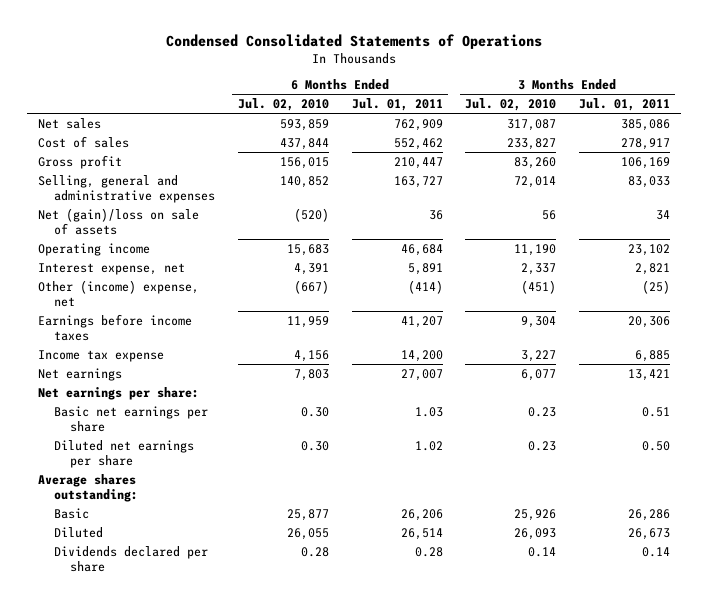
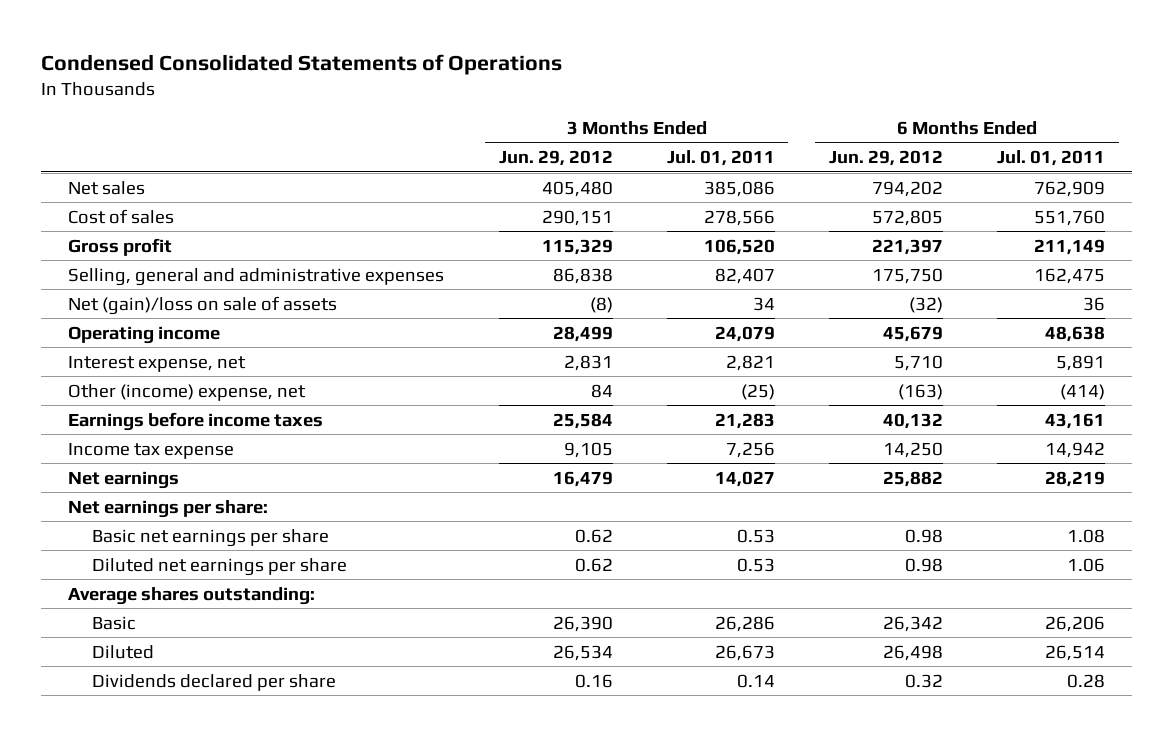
- | 6 Months Ended Jul. 02, 2010 | 6 Months Ended Jul. 01, 2011 | 3 Months Ended Jul. 02, 2010 | 3 Months Ended Jul. 01, 2011
+ | 3 Months Ended Jun. 29, 2012 | 3 Months Ended Jul. 01, 2011 | 6 Months Ended Jun. 29, 2012 | 6 Months Ended Jul. 01, 2011
- Cost of sales | 437,844 | 552,462 | 233,827 | 278,917
- Gross profit | 156,015 | 210,447 | 83,260 | 106,169
- Selling, general and administrative expenses | 140,852 | 163,727 | 72,014 | 83,033
+ Cost of sales | 290,151 | 278,566 | 572,805 | 551,760
+ Gross profit | 115,329 | 106,520 | 221,397 | 211,149
+ Selling, general and administrative expenses | 86,838 | 82,407 | 175,750 | 162,475
- Operating income | 15,683 | 46,684 | 11,190 | 23,102
+ Operating income | 28,499 | 24,079 | 45,679 | 48,638
- Earnings before income taxes | 11,959 | 41,207 | 9,304 | 20,306
- Income tax expense | 4,156 | 14,200 | 3,227 | 6,885
- Net earnings | 7,803 | 27,007 | 6,077 | 13,421
+ Earnings before income taxes | 25,584 | 21,283 | 40,132 | 43,161
+ Income tax expense | 9,105 | 7,256 | 14,250 | 14,942
+ Net earnings | 16,479 | 14,027 | 25,882 | 28,219
- Basic net earnings per share | 0.30 | 1.03 | 0.23 | 0.51
- Diluted net earnings per share | 0.30 | 1.02 | 0.23 | 0.50
+ Basic net earnings per share | 0.62 | 0.53 | 0.98 | 1.08
+ Diluted net earnings per share | 0.62 | 0.53 | 0.98 | 1.06

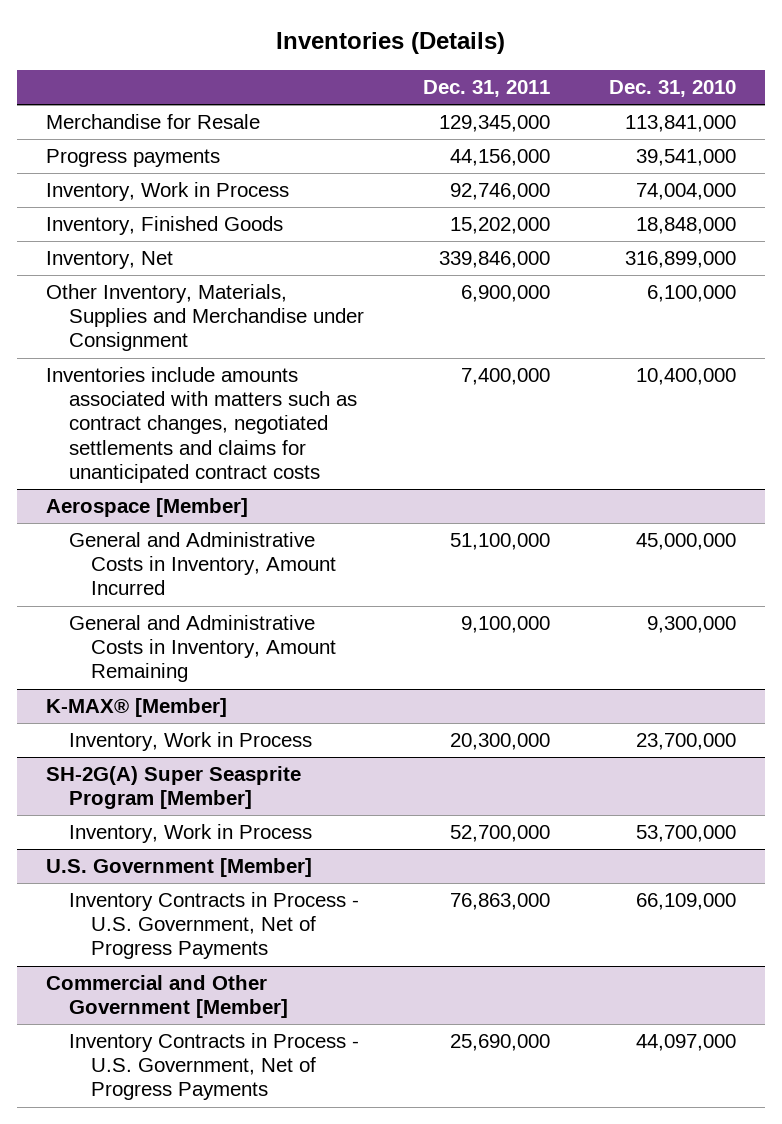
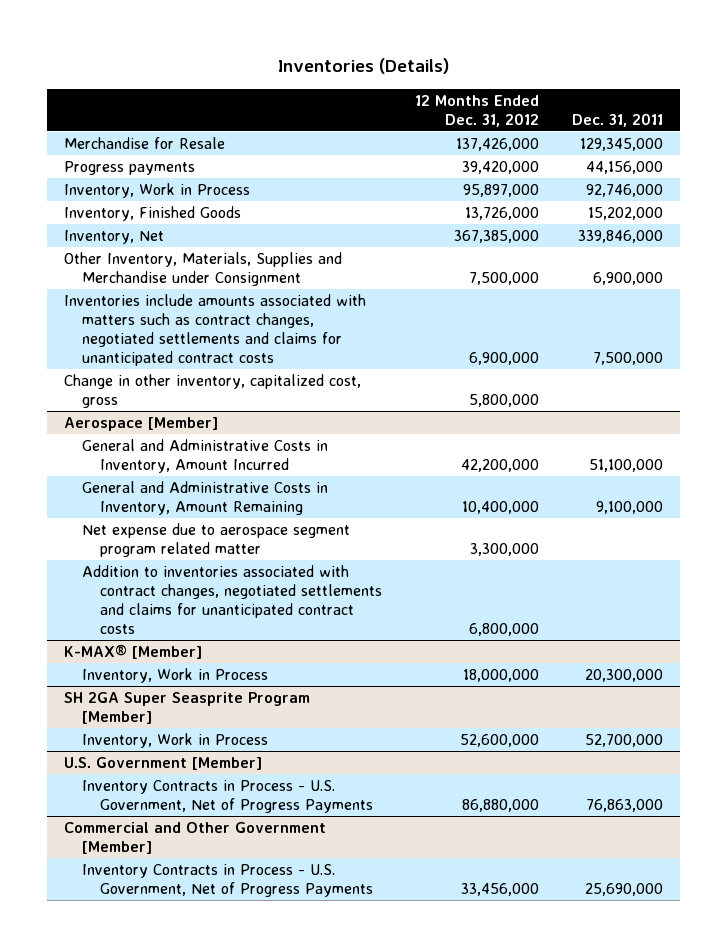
- | Dec. 31, 2011 | Dec. 31, 2010
+ | 12 Months Ended Dec. 31, 2012 | Dec. 31, 2011
- Inventories include amounts associated with matters such as contract changes, negotiated settlements and claims for unanticipated contract costs | 7,400,000 | 10,400,000
+ Inventories include amounts associated with matters such as contract changes, negotiated settlements and claims for unanticipated contract costs | 6,900,000 | 7,500,000
+ Change in other inventory, capitalized cost, gross | 5,800,000 |
@ Aerospace [Member]
+ Net expense due to aerospace segment program related matter | 3,300,000 |
+ Addition to inventories associated with contract changes, negotiated settlements and claims for unanticipated contract costs | 6,800,000 |
- SH-2G(A) Super Seasprite Program [Member]
+ SH 2GA Super Seasprite Program [Member]

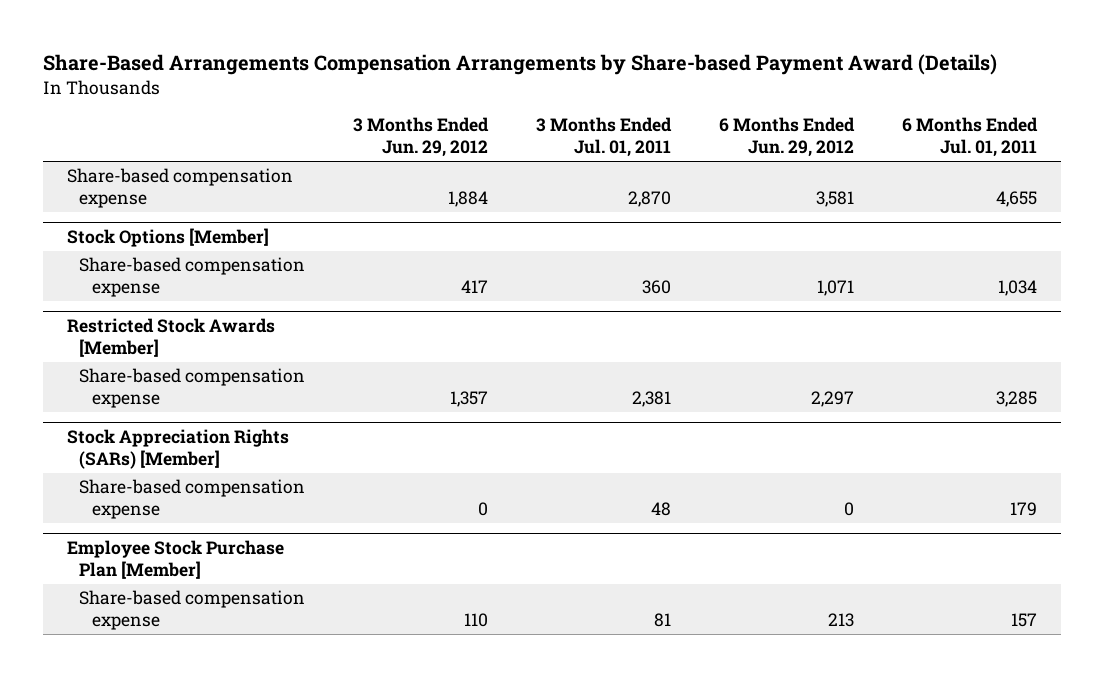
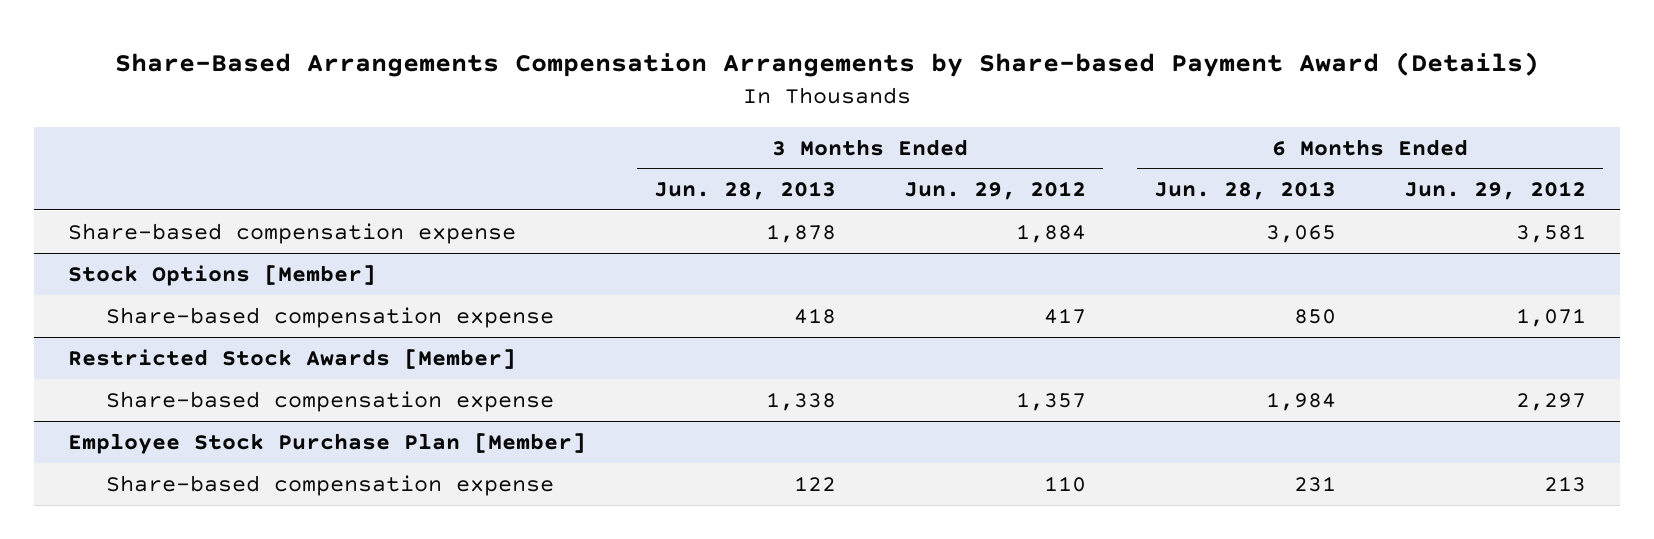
- | 3 Months Ended Jun. 29, 2012 | 3 Months Ended Jul. 01, 2011 | 6 Months Ended Jun. 29, 2012 | 6 Months Ended Jul. 01, 2011
+ | 3 Months Ended Jun. 28, 2013 | 3 Months Ended Jun. 29, 2012 | 6 Months Ended Jun. 28, 2013 | 6 Months Ended Jun. 29, 2012
- Stock Appreciation Rights (SARs) [Member]
- Share-based compensation expense | 0 | 48 | 0 | 179

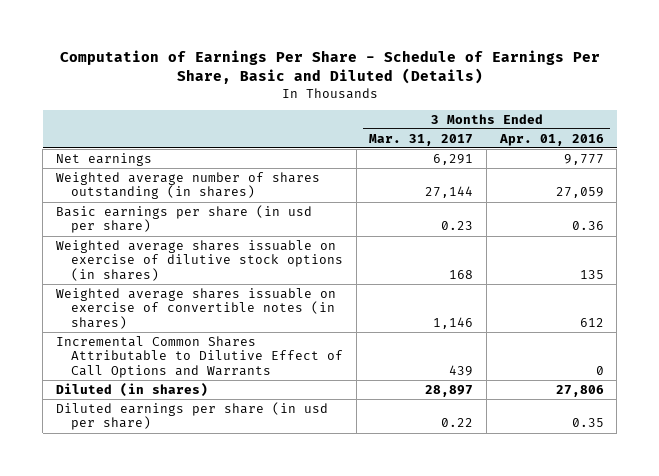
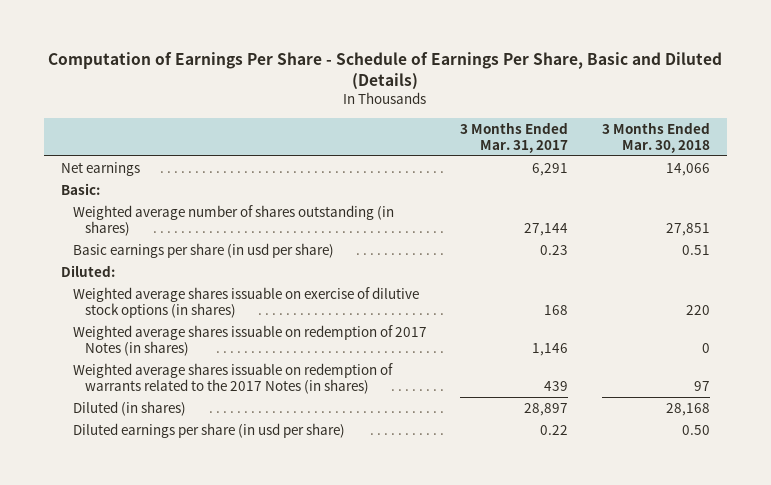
- | 3 Months Ended Mar. 31, 2017 | 3 Months Ended Apr. 01, 2016
+ | 3 Months Ended Mar. 31, 2017 | 3 Months Ended Mar. 30, 2018
+ Basic:
+ Diluted:
- Weighted average shares issuable on exercise of convertible notes (in shares) | 1,146 | 612
- Incremental Common Shares Attributable to Dilutive Effect of Call Options and Warrants | 439 | 0
+ Weighted average shares issuable on redemption of 2017 Notes (in shares) | 1,146 | 0
+ Weighted average shares issuable on redemption of warrants related to the 2017 Notes (in shares) | 439 | 97

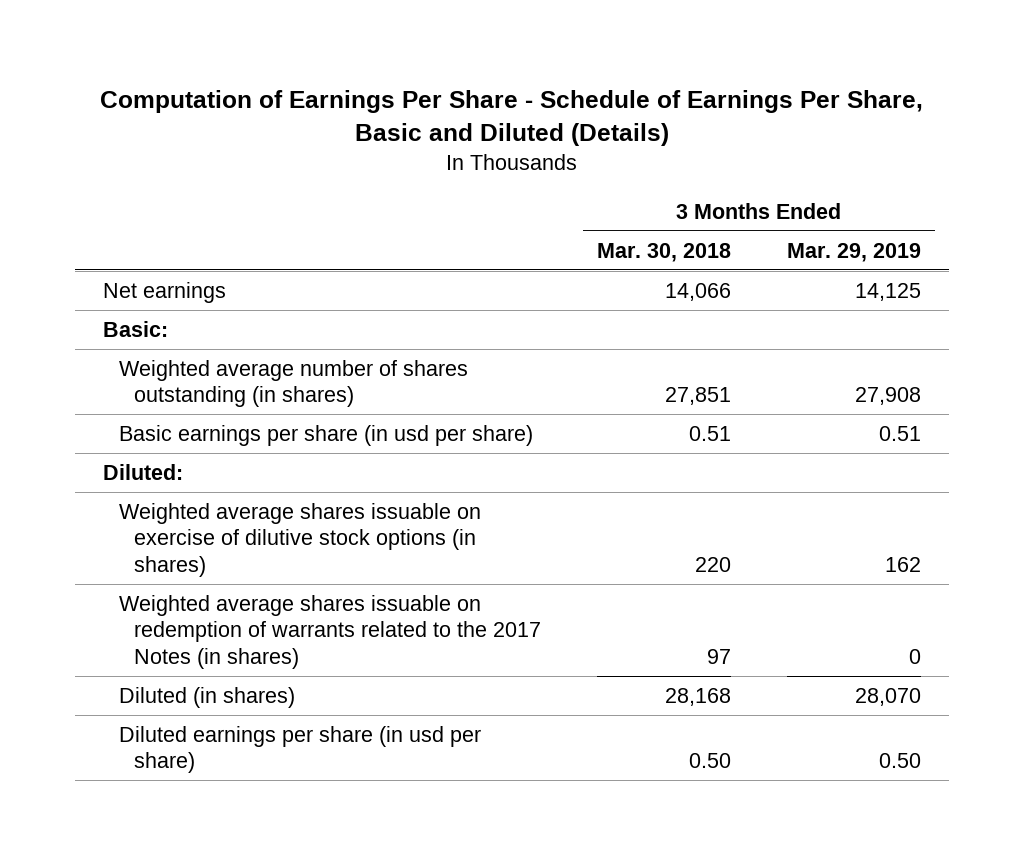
- | 3 Months Ended Mar. 31, 2017 | 3 Months Ended Mar. 30, 2018
+ | 3 Months Ended Mar. 30, 2018 | 3 Months Ended Mar. 29, 2019
- Weighted average shares issuable on redemption of 2017 Notes (in shares) | 1,146 | 0

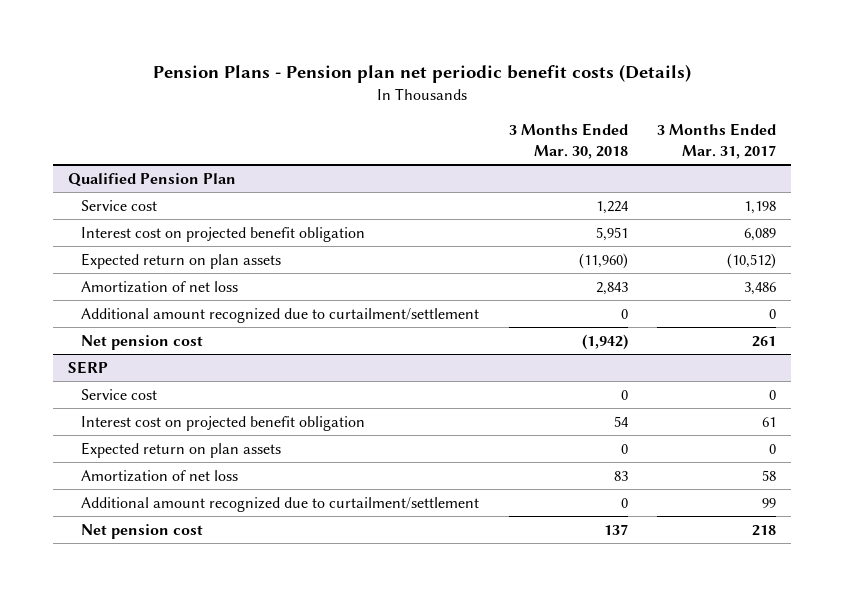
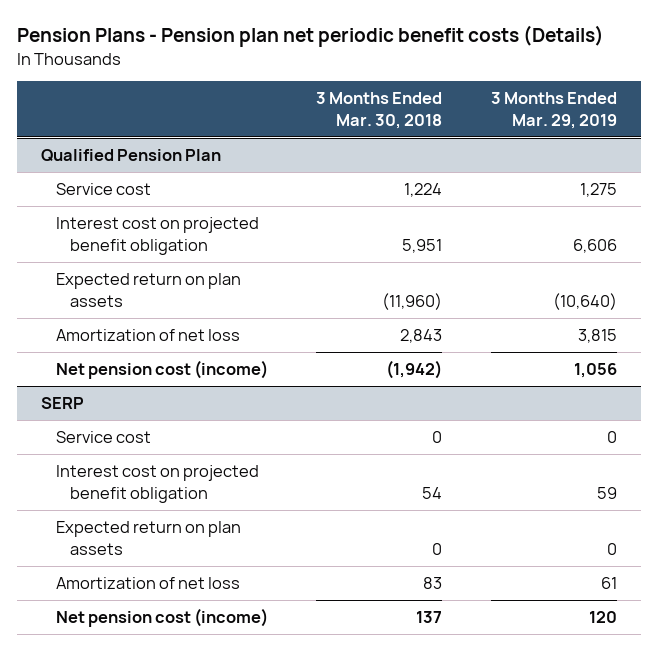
- | 3 Months Ended Mar. 30, 2018 | 3 Months Ended Mar. 31, 2017
+ | 3 Months Ended Mar. 30, 2018 | 3 Months Ended Mar. 29, 2019
@ Qualified Pension Plan
- Additional amount recognized due to curtailment/settlement | 0 | 0
- Net pension cost | (1,942) | 261
+ Net pension cost (income) | (1,942) | 1,056
@ SERP
- Additional amount recognized due to curtailment/settlement | 0 | 99
- Net pension cost | 137 | 218
+ Net pension cost (income) | 137 | 120

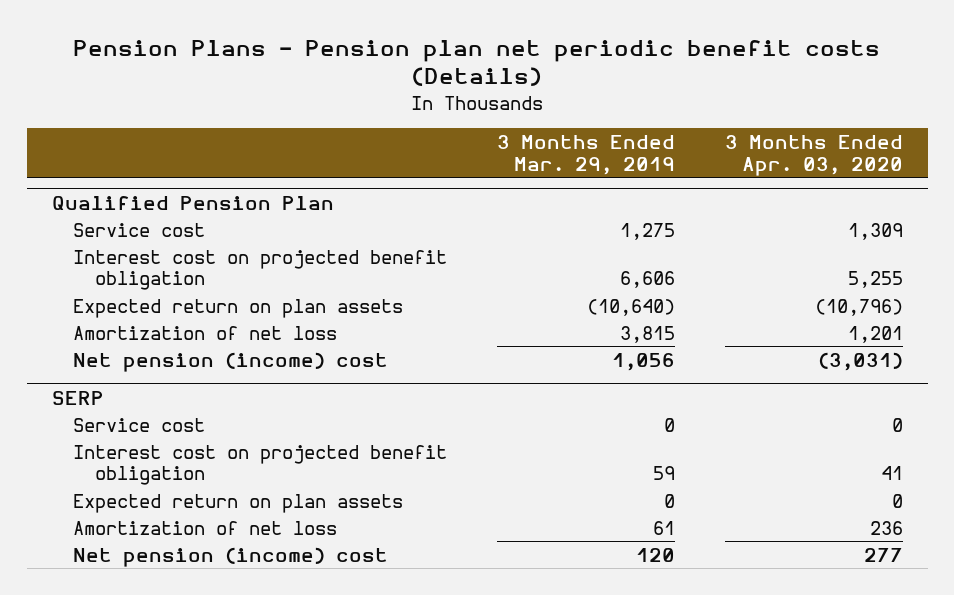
- | 3 Months Ended Mar. 30, 2018 | 3 Months Ended Mar. 29, 2019
+ | 3 Months Ended Mar. 29, 2019 | 3 Months Ended Apr. 03, 2020
@ Qualified Pension Plan
- Net pension cost (income) | (1,942) | 1,056
+ Net pension (income) cost | 1,056 | (3,031)
@ SERP
- Net pension cost (income) | 137 | 120
+ Net pension (income) cost | 120 | 277

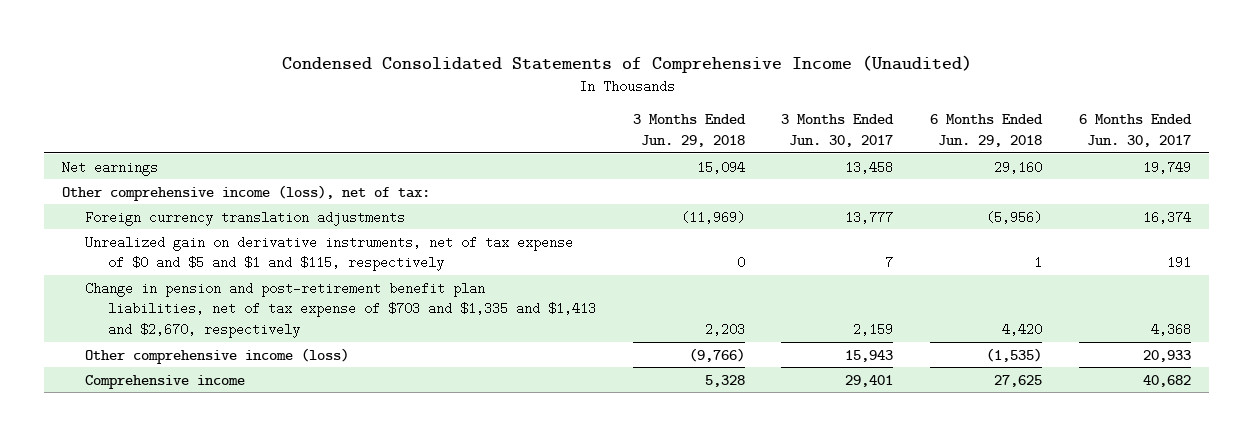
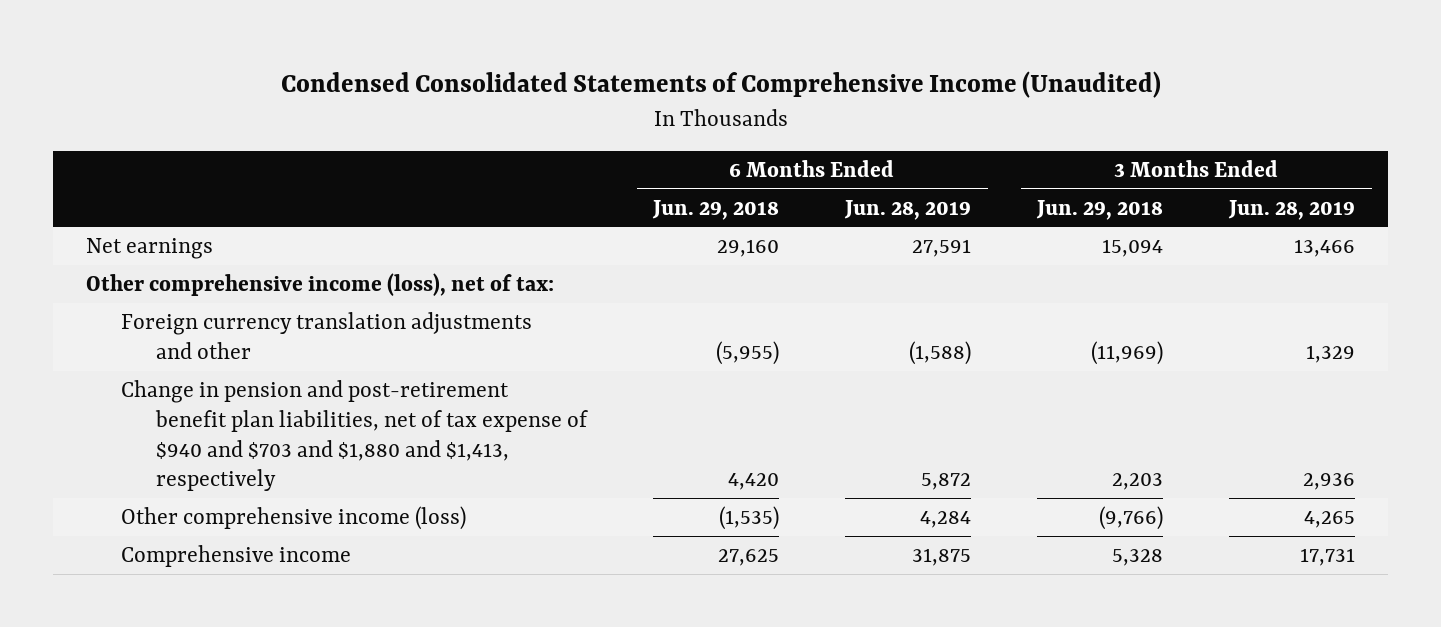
- | 3 Months Ended Jun. 29, 2018 | 3 Months Ended Jun. 30, 2017 | 6 Months Ended Jun. 29, 2018 | 6 Months Ended Jun. 30, 2017
+ | 6 Months Ended Jun. 29, 2018 | 6 Months Ended Jun. 28, 2019 | 3 Months Ended Jun. 29, 2018 | 3 Months Ended Jun. 28, 2019
- Foreign currency translation adjustments | (11,969) | 13,777 | (5,956) | 16,374
- Unrealized gain on derivative instruments, net of tax expense of $0 and $5 and $1 and $115, respectively | 0 | 7 | 1 | 191
- Change in pension and post-retirement benefit plan liabilities, net of tax expense of $703 and $1,335 and $1,413 and $2,670, respectively | 2,203 | 2,159 | 4,420 | 4,368
+ Foreign currency translation adjustments and other | (5,955) | (1,588) | (11,969) | 1,329
+ Change in pension and post-retirement benefit plan liabilities, net of tax expense of $940 and $703 and $1,880 and $1,413, respectively | 4,420 | 5,872 | 2,203 | 2,936

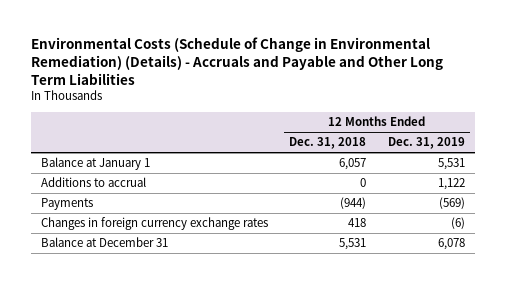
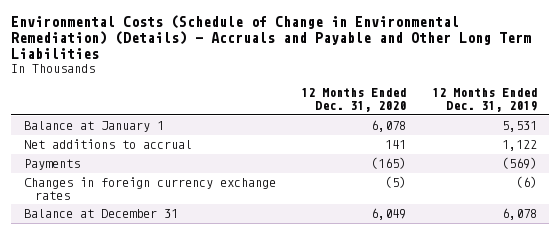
- | 12 Months Ended Dec. 31, 2018 | 12 Months Ended Dec. 31, 2019
+ | 12 Months Ended Dec. 31, 2020 | 12 Months Ended Dec. 31, 2019
- Additions to accrual | 0 | 1,122
+ Net additions to accrual | 141 | 1,122

